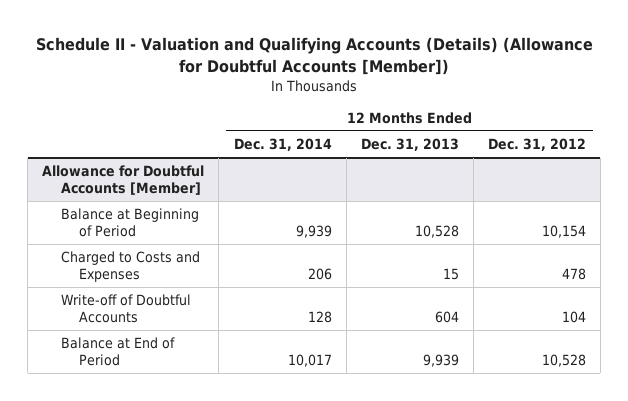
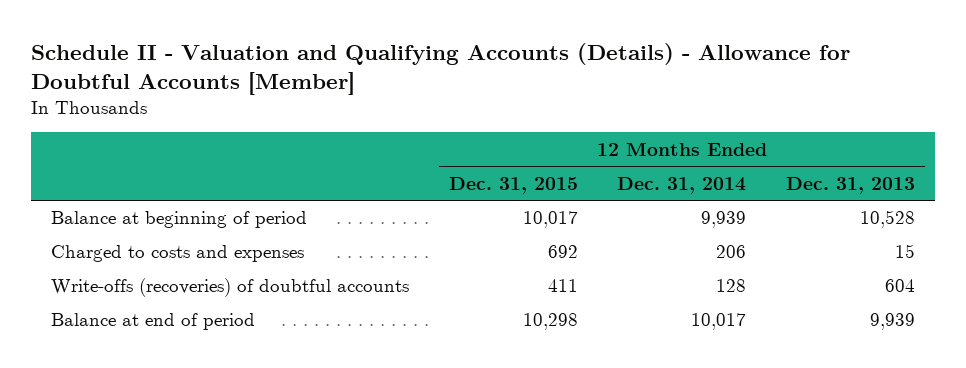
- Schedule II - Valuation and Qualifying Accounts (Details) (Allowance for Doubtful Accounts [Member])
+ Schedule II - Valuation and Qualifying Accounts (Details) - Allowance for Doubtful Accounts [Member]
- | 12 Months Ended Dec. 31, 2014 | 12 Months Ended Dec. 31, 2013 | 12 Months Ended Dec. 31, 2012
+ | 12 Months Ended Dec. 31, 2015 | 12 Months Ended Dec. 31, 2014 | 12 Months Ended Dec. 31, 2013
- Allowance for Doubtful Accounts [Member]
- Balance at Beginning of Period | 9,939 | 10,528 | 10,154
- Charged to Costs and Expenses | 206 | 15 | 478
- Write-off of Doubtful Accounts | 128 | 604 | 104
- Balance at End of Period | 10,017 | 9,939 | 10,528
+ Balance at beginning of period | 10,017 | 9,939 | 10,528
+ Charged to costs and expenses | 692 | 206 | 15
+ Write-offs (recoveries) of doubtful accounts | 411 | 128 | 604
+ Balance at end of period | 10,298 | 10,017 | 9,939

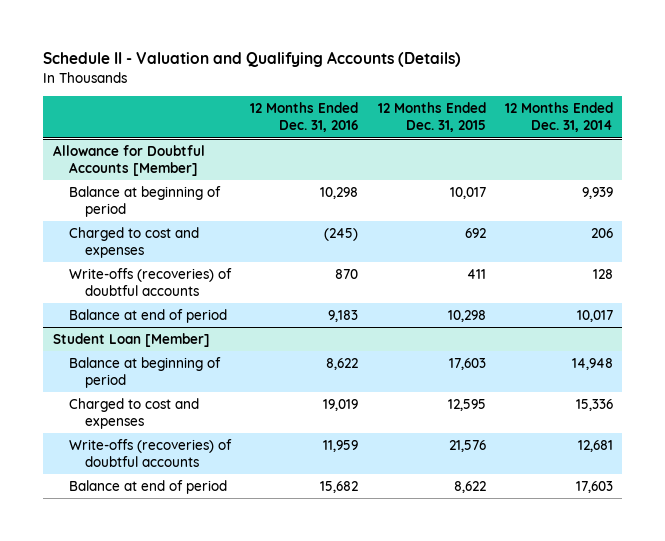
- Schedule II - Valuation and Qualifying Accounts (Details) - Allowance for Doubtful Accounts [Member]
+ Schedule II - Valuation and Qualifying Accounts (Details)
- | 12 Months Ended Dec. 31, 2015 | 12 Months Ended Dec. 31, 2014 | 12 Months Ended Dec. 31, 2013
+ | 12 Months Ended Dec. 31, 2016 | 12 Months Ended Dec. 31, 2015 | 12 Months Ended Dec. 31, 2014
+ Allowance for Doubtful Accounts [Member]
- Charged to costs and expenses | 692 | 206 | 15
+ Charged to cost and expenses | (245) | 692 | 206
+ Student Loan [Member]
+ Balance at beginning of period | 8,622 | 17,603 | 14,948
+ Charged to cost and expenses | 19,019 | 12,595 | 15,336
+ Write-offs (recoveries) of doubtful accounts | 11,959 | 21,576 | 12,681
+ Balance at end of period | 15,682 | 8,622 | 17,603

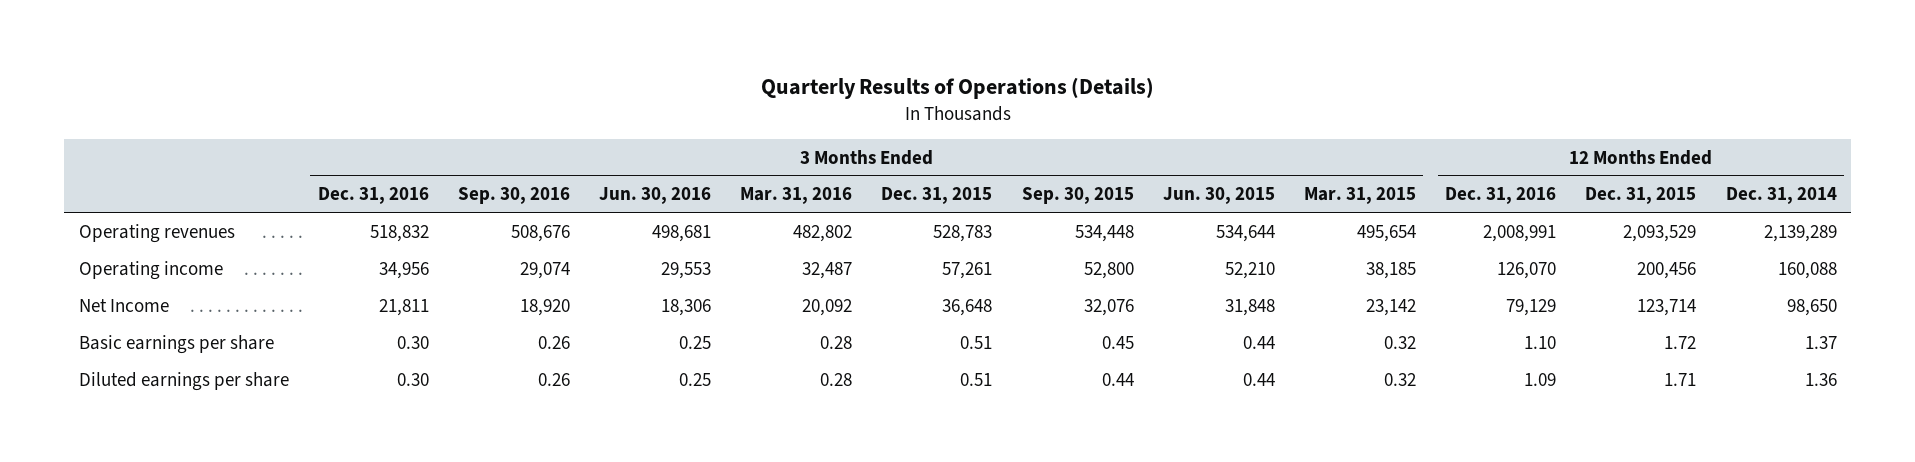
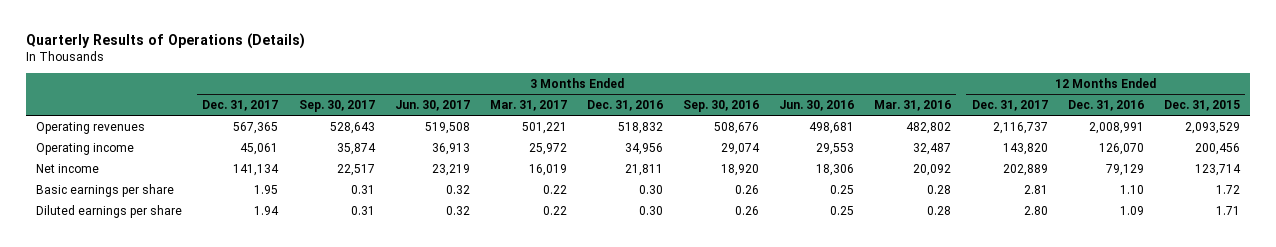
- | 3 Months Ended Dec. 31, 2016 | 3 Months Ended Sep. 30, 2016 | 3 Months Ended Jun. 30, 2016 | 3 Months Ended Mar. 31, 2016 | 3 Months Ended Dec. 31, 2015 | 3 Months Ended Sep. 30, 2015 | 3 Months Ended Jun. 30, 2015 | 3 Months Ended Mar. 31, 2015 | 12 Months Ended Dec. 31, 2016 | 12 Months Ended Dec. 31, 2015 | 12 Months Ended Dec. 31, 2014
+ | 3 Months Ended Dec. 31, 2017 | 3 Months Ended Sep. 30, 2017 | 3 Months Ended Jun. 30, 2017 | 3 Months Ended Mar. 31, 2017 | 3 Months Ended Dec. 31, 2016 | 3 Months Ended Sep. 30, 2016 | 3 Months Ended Jun. 30, 2016 | 3 Months Ended Mar. 31, 2016 | 12 Months Ended Dec. 31, 2017 | 12 Months Ended Dec. 31, 2016 | 12 Months Ended Dec. 31, 2015
- Net Income | 21,811 | 18,920 | 18,306 | 20,092 | 36,648 | 32,076 | 31,848 | 23,142 | 79,129 | 123,714 | 98,650
+ Net income | 141,134 | 22,517 | 23,219 | 16,019 | 21,811 | 18,920 | 18,306 | 20,092 | 202,889 | 79,129 | 123,714

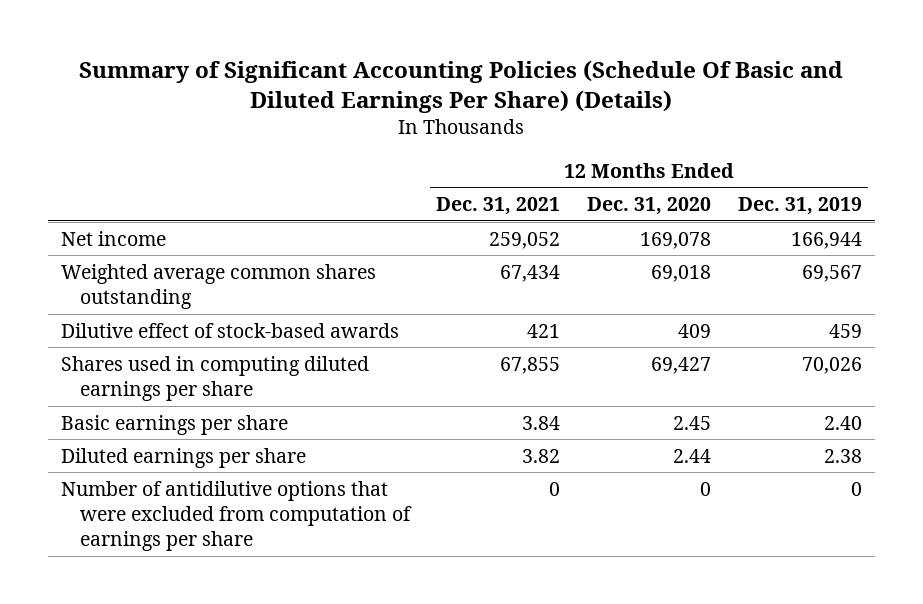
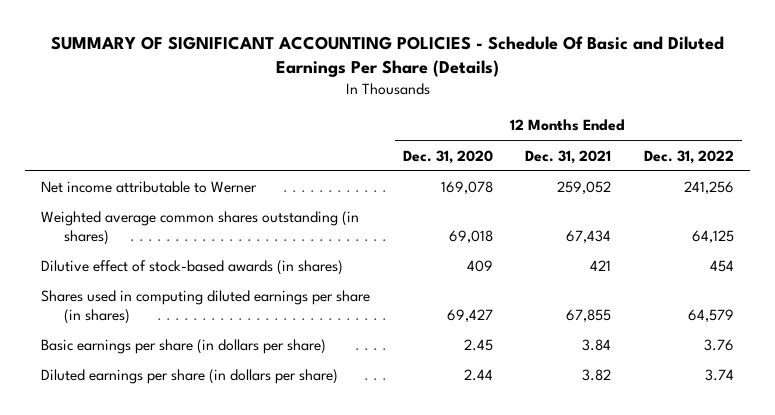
- Summary of Significant Accounting Policies (Schedule Of Basic and Diluted Earnings Per Share) (Details)
+ SUMMARY OF SIGNIFICANT ACCOUNTING POLICIES - Schedule Of Basic and Diluted Earnings Per Share (Details)
- | 12 Months Ended Dec. 31, 2021 | 12 Months Ended Dec. 31, 2020 | 12 Months Ended Dec. 31, 2019
+ | 12 Months Ended Dec. 31, 2020 | 12 Months Ended Dec. 31, 2021 | 12 Months Ended Dec. 31, 2022
- Net income | 259,052 | 169,078 | 166,944
- Weighted average common shares outstanding | 67,434 | 69,018 | 69,567
- Dilutive effect of stock-based awards | 421 | 409 | 459
- Shares used in computing diluted earnings per share | 67,855 | 69,427 | 70,026
- Basic earnings per share | 3.84 | 2.45 | 2.40
- Diluted earnings per share | 3.82 | 2.44 | 2.38
- Number of antidilutive options that were excluded from computation of earnings per share | 0 | 0 | 0
+ Net income attributable to Werner | 169,078 | 259,052 | 241,256
+ Weighted average common shares outstanding (in shares) | 69,018 | 67,434 | 64,125
+ Dilutive effect of stock-based awards (in shares) | 409 | 421 | 454
+ Shares used in computing diluted earnings per share (in shares) | 69,427 | 67,855 | 64,579
+ Basic earnings per share (in dollars per share) | 2.45 | 3.84 | 3.76
+ Diluted earnings per share (in dollars per share) | 2.44 | 3.82 | 3.74

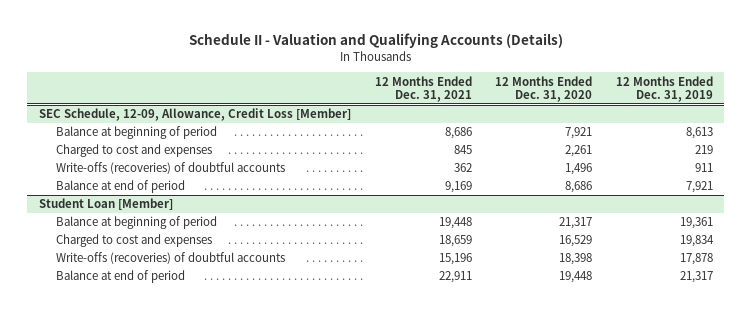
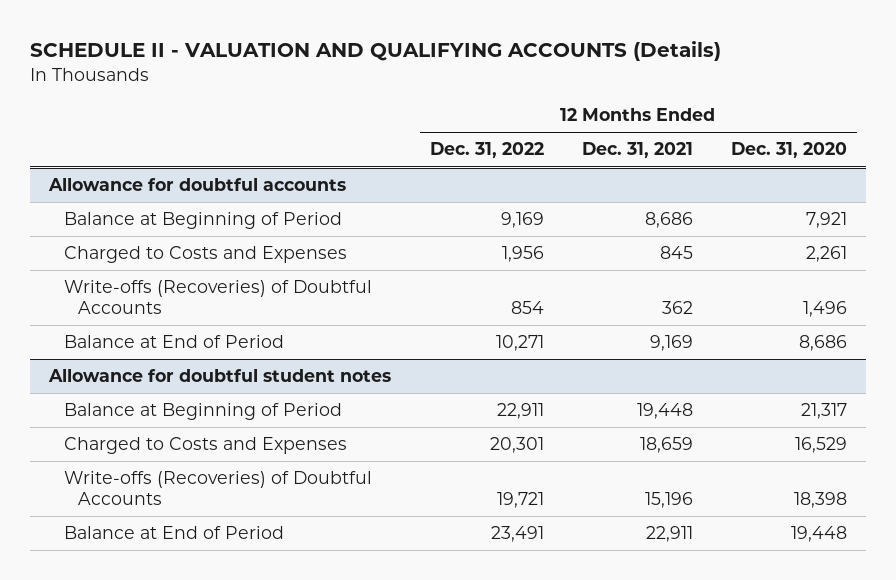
- Schedule II - Valuation and Qualifying Accounts (Details)
+ SCHEDULE II - VALUATION AND QUALIFYING ACCOUNTS (Details)
- | 12 Months Ended Dec. 31, 2021 | 12 Months Ended Dec. 31, 2020 | 12 Months Ended Dec. 31, 2019
+ | 12 Months Ended Dec. 31, 2022 | 12 Months Ended Dec. 31, 2021 | 12 Months Ended Dec. 31, 2020
- SEC Schedule, 12-09, Allowance, Credit Loss [Member]
- Balance at beginning of period | 8,686 | 7,921 | 8,613
- Charged to cost and expenses | 845 | 2,261 | 219
- Write-offs (recoveries) of doubtful accounts | 362 | 1,496 | 911
- Balance at end of period | 9,169 | 8,686 | 7,921
- Student Loan [Member]
- Balance at beginning of period | 19,448 | 21,317 | 19,361
- Charged to cost and expenses | 18,659 | 16,529 | 19,834
- Write-offs (recoveries) of doubtful accounts | 15,196 | 18,398 | 17,878
- Balance at end of period | 22,911 | 19,448 | 21,317
+ Allowance for doubtful accounts
+ Balance at Beginning of Period | 9,169 | 8,686 | 7,921
+ Charged to Costs and Expenses | 1,956 | 845 | 2,261
+ Write-offs (Recoveries) of Doubtful Accounts | 854 | 362 | 1,496
+ Balance at End of Period | 10,271 | 9,169 | 8,686
+ Allowance for doubtful student notes
+ Balance at Beginning of Period | 22,911 | 19,448 | 21,317
+ Charged to Costs and Expenses | 20,301 | 18,659 | 16,529
+ Write-offs (Recoveries) of Doubtful Accounts | 19,721 | 15,196 | 18,398
+ Balance at End of Period | 23,491 | 22,911 | 19,448

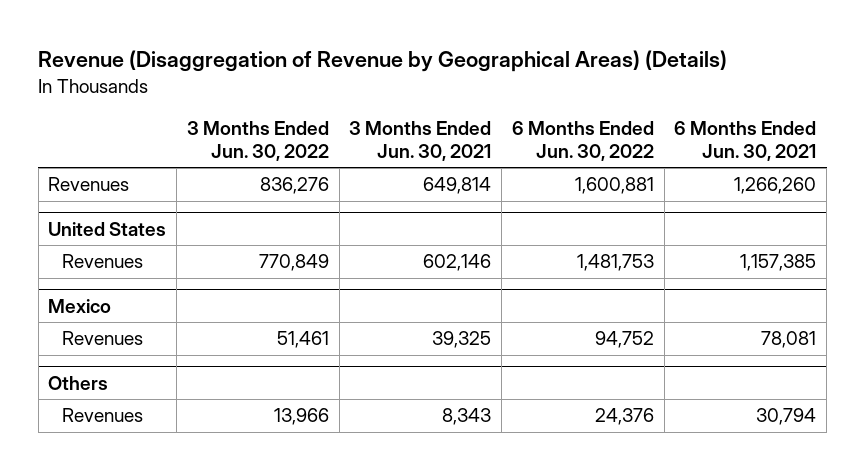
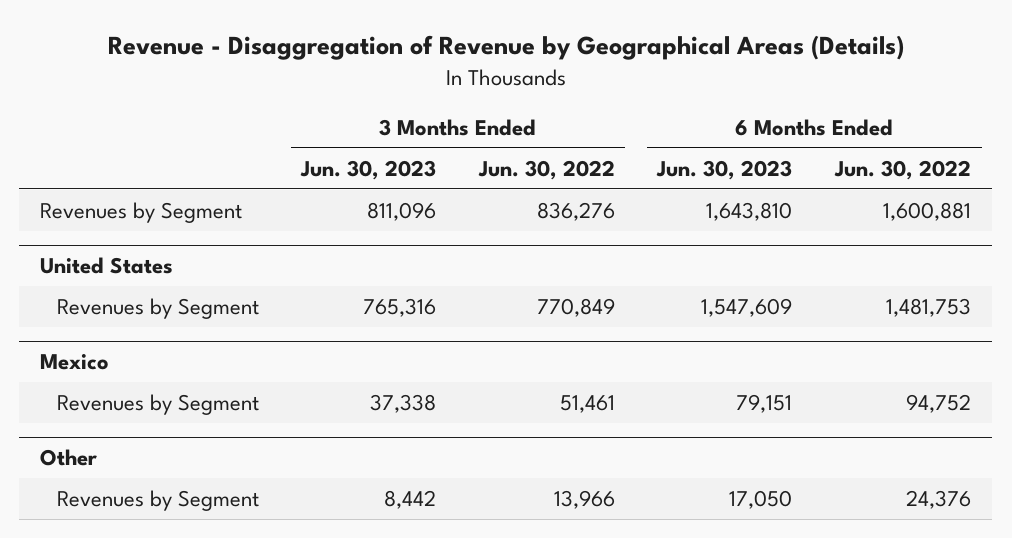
- Revenue (Disaggregation of Revenue by Geographical Areas) (Details)
+ Revenue - Disaggregation of Revenue by Geographical Areas (Details)
- | 3 Months Ended Jun. 30, 2022 | 3 Months Ended Jun. 30, 2021 | 6 Months Ended Jun. 30, 2022 | 6 Months Ended Jun. 30, 2021
+ | 3 Months Ended Jun. 30, 2023 | 3 Months Ended Jun. 30, 2022 | 6 Months Ended Jun. 30, 2023 | 6 Months Ended Jun. 30, 2022
- Revenues | 836,276 | 649,814 | 1,600,881 | 1,266,260
+ Revenues by Segment | 811,096 | 836,276 | 1,643,810 | 1,600,881
@ United States
- Revenues | 770,849 | 602,146 | 1,481,753 | 1,157,385
+ Revenues by Segment | 765,316 | 770,849 | 1,547,609 | 1,481,753
@ Mexico
- Revenues | 51,461 | 39,325 | 94,752 | 78,081
- Others
- Revenues | 13,966 | 8,343 | 24,376 | 30,794
@ Mexico
+ Revenues by Segment | 37,338 | 51,461 | 79,151 | 94,752
+ Other
+ Revenues by Segment | 8,442 | 13,966 | 17,050 | 24,376

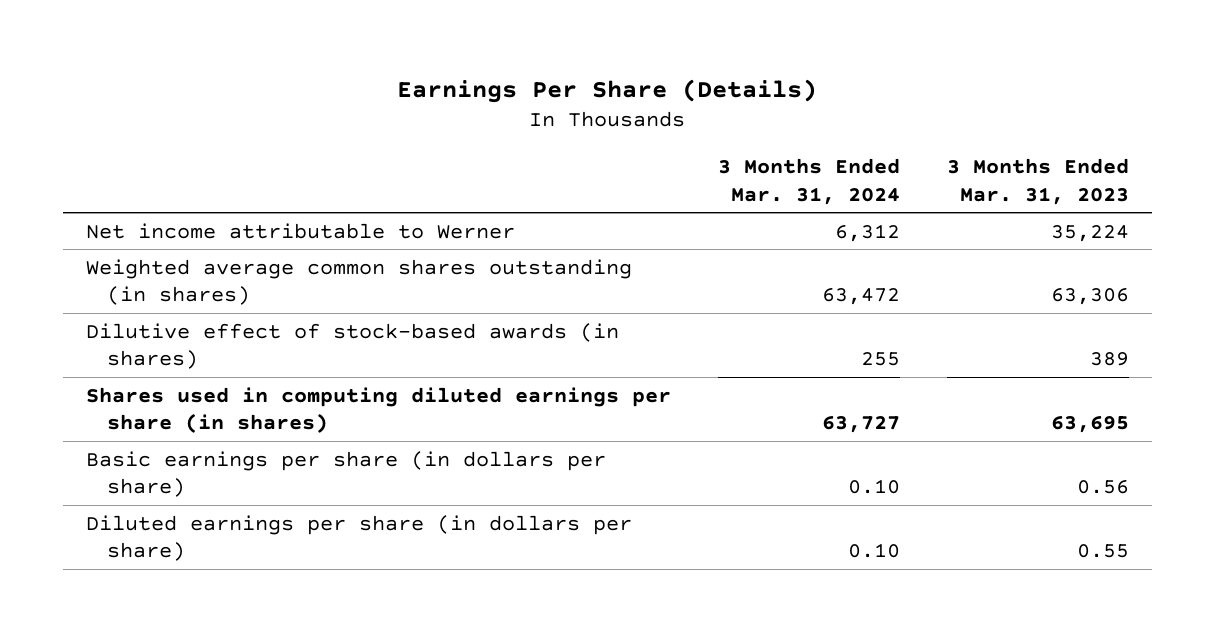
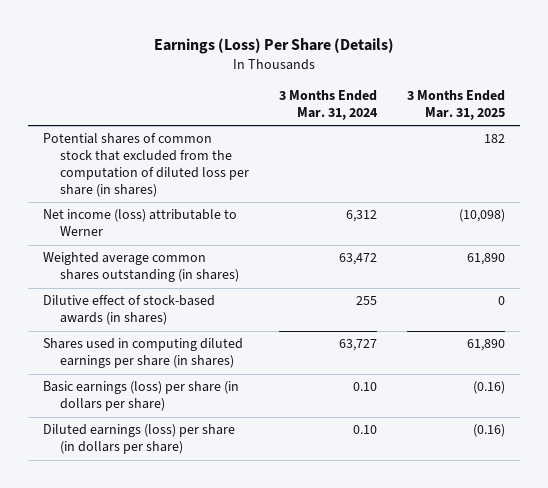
- Earnings Per Share (Details)
+ Earnings (Loss) Per Share (Details)
- | 3 Months Ended Mar. 31, 2024 | 3 Months Ended Mar. 31, 2023
+ | 3 Months Ended Mar. 31, 2024 | 3 Months Ended Mar. 31, 2025
- Net income attributable to Werner | 6,312 | 35,224
+ Potential shares of common stock that excluded from the computation of diluted loss per share (in shares) | | 182
+ Net income (loss) attributable to Werner | 6,312 | (10,098)
- Basic earnings per share (in dollars per share) | 0.10 | 0.56
- Diluted earnings per share (in dollars per share) | 0.10 | 0.55
+ Basic earnings (loss) per share (in dollars per share) | 0.10 | (0.16)
+ Diluted earnings (loss) per share (in dollars per share) | 0.10 | (0.16)

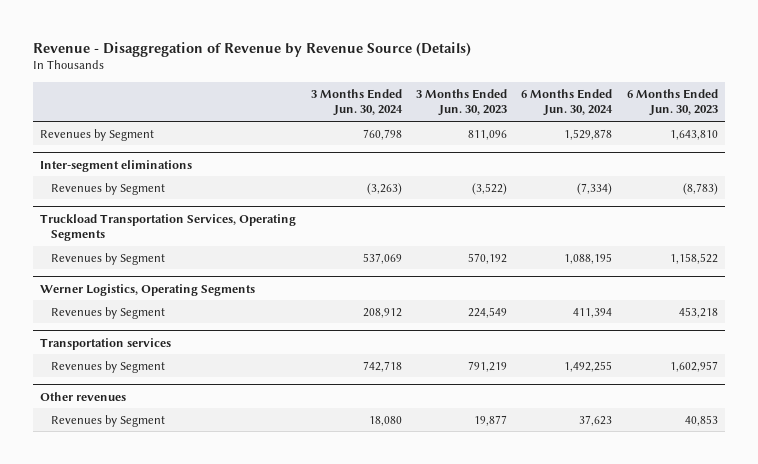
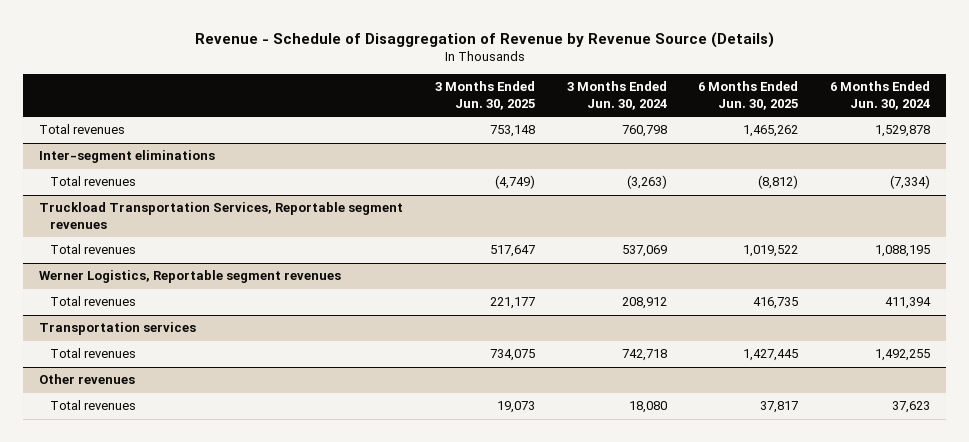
- Revenue - Disaggregation of Revenue by Revenue Source (Details)
+ Revenue - Schedule of Disaggregation of Revenue by Revenue Source (Details)
- | 3 Months Ended Jun. 30, 2024 | 3 Months Ended Jun. 30, 2023 | 6 Months Ended Jun. 30, 2024 | 6 Months Ended Jun. 30, 2023
+ | 3 Months Ended Jun. 30, 2025 | 3 Months Ended Jun. 30, 2024 | 6 Months Ended Jun. 30, 2025 | 6 Months Ended Jun. 30, 2024
- Revenues by Segment | 760,798 | 811,096 | 1,529,878 | 1,643,810
+ Total revenues | 753,148 | 760,798 | 1,465,262 | 1,529,878
@ Inter-segment eliminations
- Revenues by Segment | (3,263) | (3,522) | (7,334) | (8,783)
- Truckload Transportation Services, Operating Segments
- Revenues by Segment | 537,069 | 570,192 | 1,088,195 | 1,158,522
- Werner Logistics, Operating Segments
- Revenues by Segment | 208,912 | 224,549 | 411,394 | 453,218
@ Inter-segment eliminations
+ Total revenues | (4,749) | (3,263) | (8,812) | (7,334)
+ Truckload Transportation Services, Reportable segment revenues
+ Total revenues | 517,647 | 537,069 | 1,019,522 | 1,088,195
+ Werner Logistics, Reportable segment revenues
+ Total revenues | 221,177 | 208,912 | 416,735 | 411,394
@ Transportation services
- Revenues by Segment | 742,718 | 791,219 | 1,492,255 | 1,602,957
+ Total revenues | 734,075 | 742,718 | 1,427,445 | 1,492,255
@ Other revenues
- Revenues by Segment | 18,080 | 19,877 | 37,623 | 40,853
+ Total revenues | 19,073 | 18,080 | 37,817 | 37,623

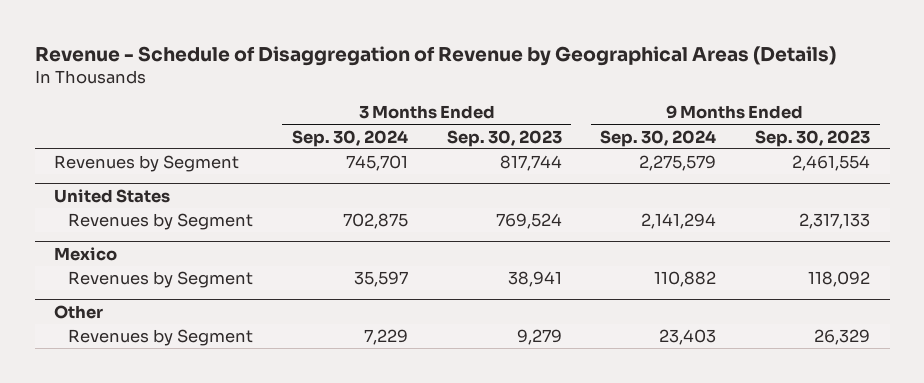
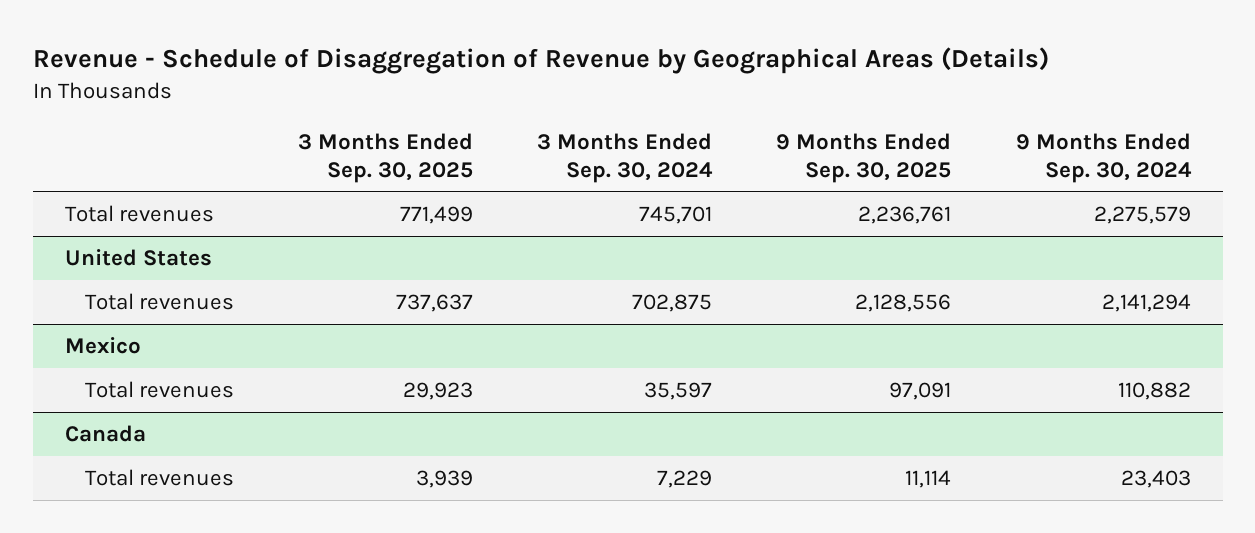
- | 3 Months Ended Sep. 30, 2024 | 3 Months Ended Sep. 30, 2023 | 9 Months Ended Sep. 30, 2024 | 9 Months Ended Sep. 30, 2023
+ | 3 Months Ended Sep. 30, 2025 | 3 Months Ended Sep. 30, 2024 | 9 Months Ended Sep. 30, 2025 | 9 Months Ended Sep. 30, 2024
- Revenues by Segment | 745,701 | 817,744 | 2,275,579 | 2,461,554
+ Total revenues | 771,499 | 745,701 | 2,236,761 | 2,275,579
@ United States
- Revenues by Segment | 702,875 | 769,524 | 2,141,294 | 2,317,133
+ Total revenues | 737,637 | 702,875 | 2,128,556 | 2,141,294
@ Mexico
- Revenues by Segment | 35,597 | 38,941 | 110,882 | 118,092
- Other
- Revenues by Segment | 7,229 | 9,279 | 23,403 | 26,329
@ Mexico
+ Total revenues | 29,923 | 35,597 | 97,091 | 110,882
+ Canada
+ Total revenues | 3,939 | 7,229 | 11,114 | 23,403

